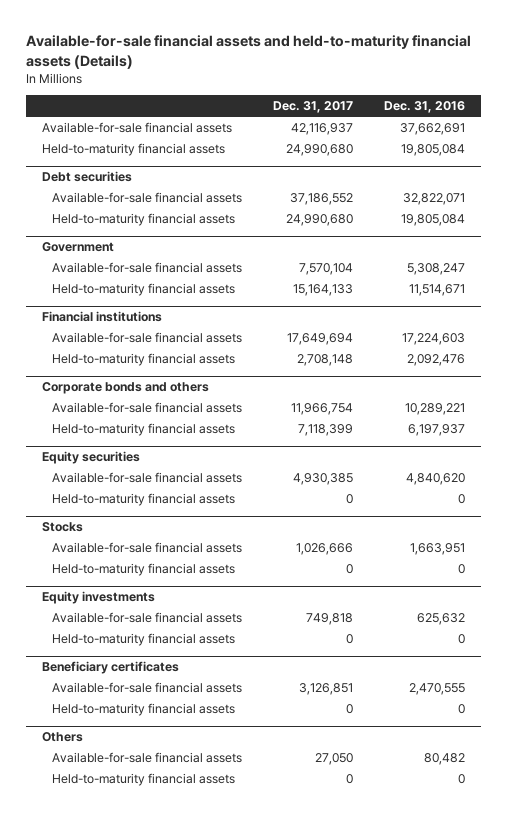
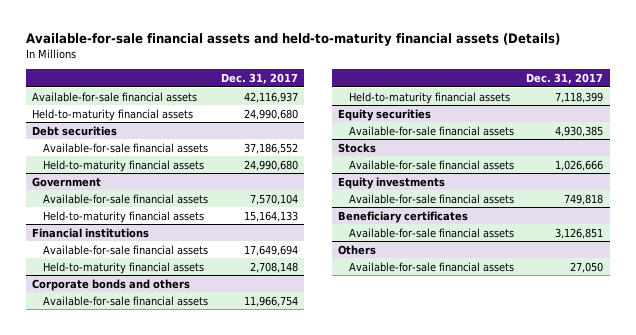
- | Dec. 31, 2017 | Dec. 31, 2016
+ | Dec. 31, 2017
@ Equity securities
- Held-to-maturity financial assets | 0 | 0
@ Stocks
- Held-to-maturity financial assets | 0 | 0
@ Equity investments
- Held-to-maturity financial assets | 0 | 0
@ Beneficiary certificates
- Held-to-maturity financial assets | 0 | 0
@ Others
- Held-to-maturity financial assets | 0 | 0

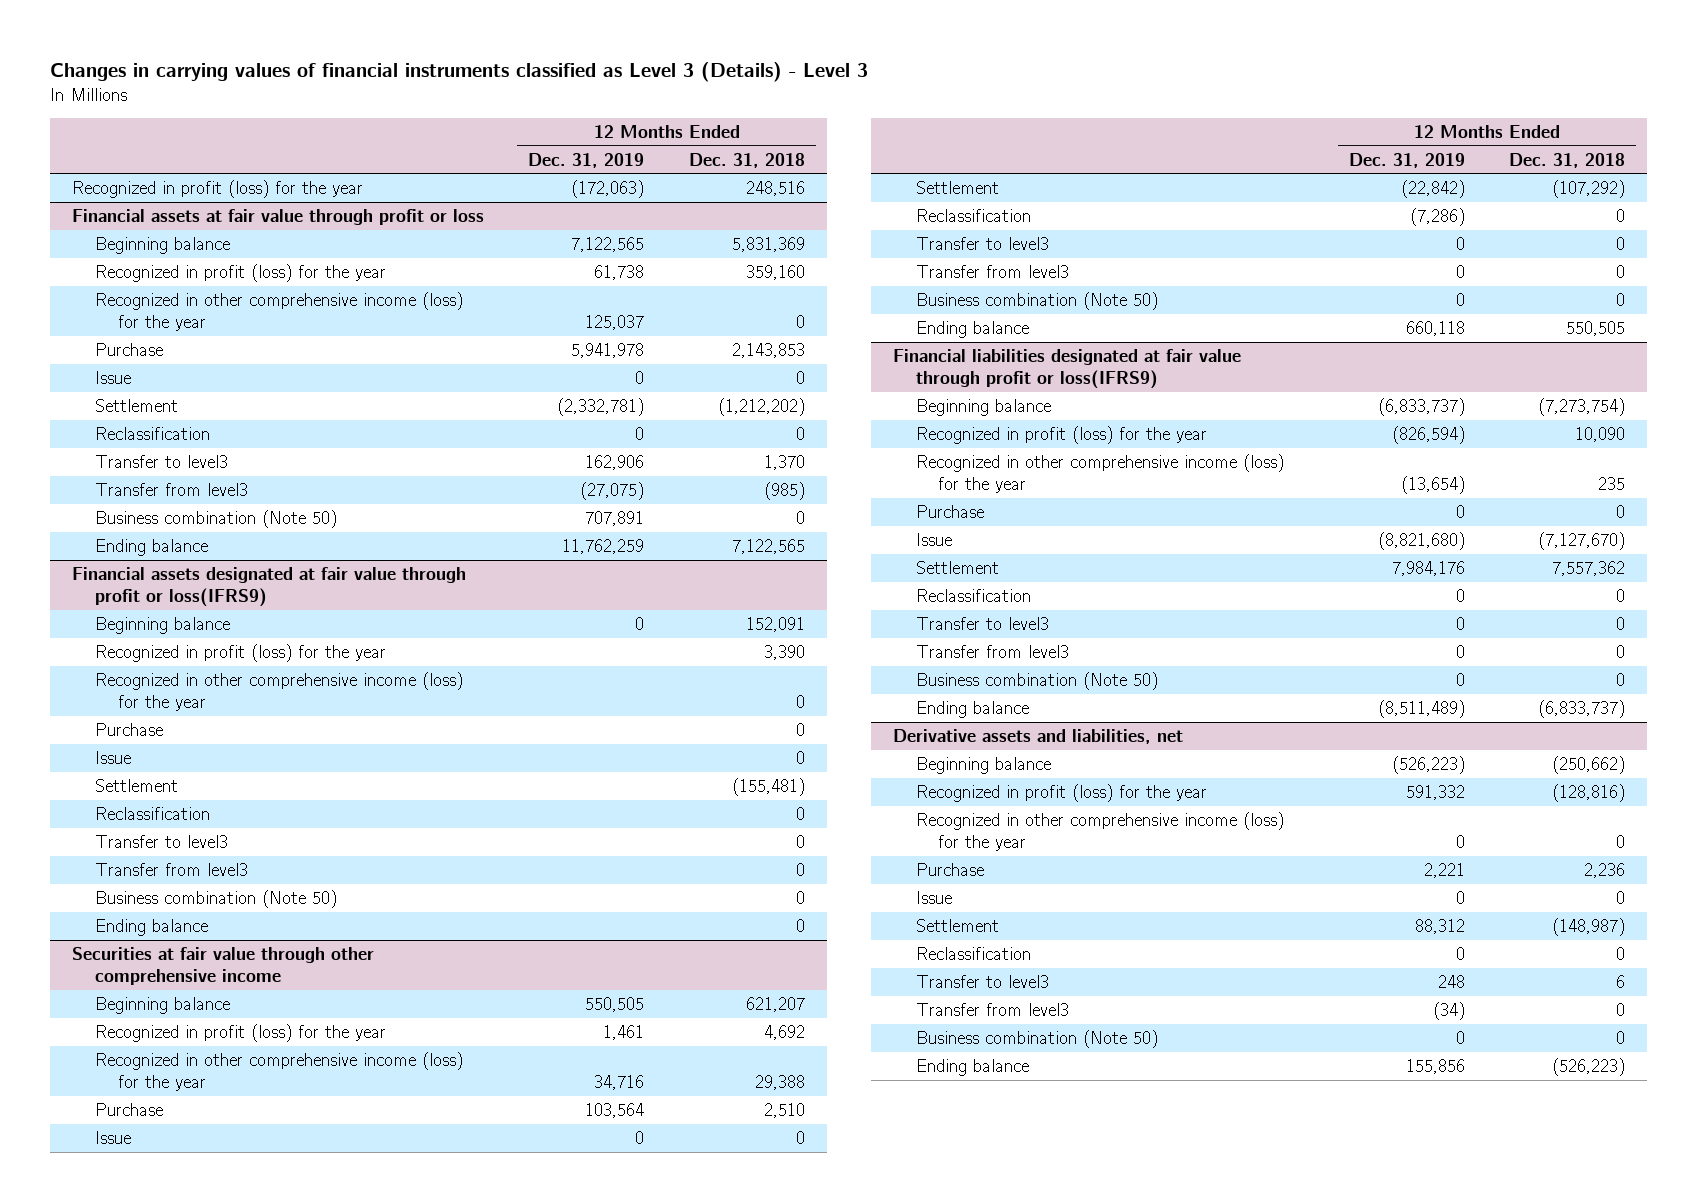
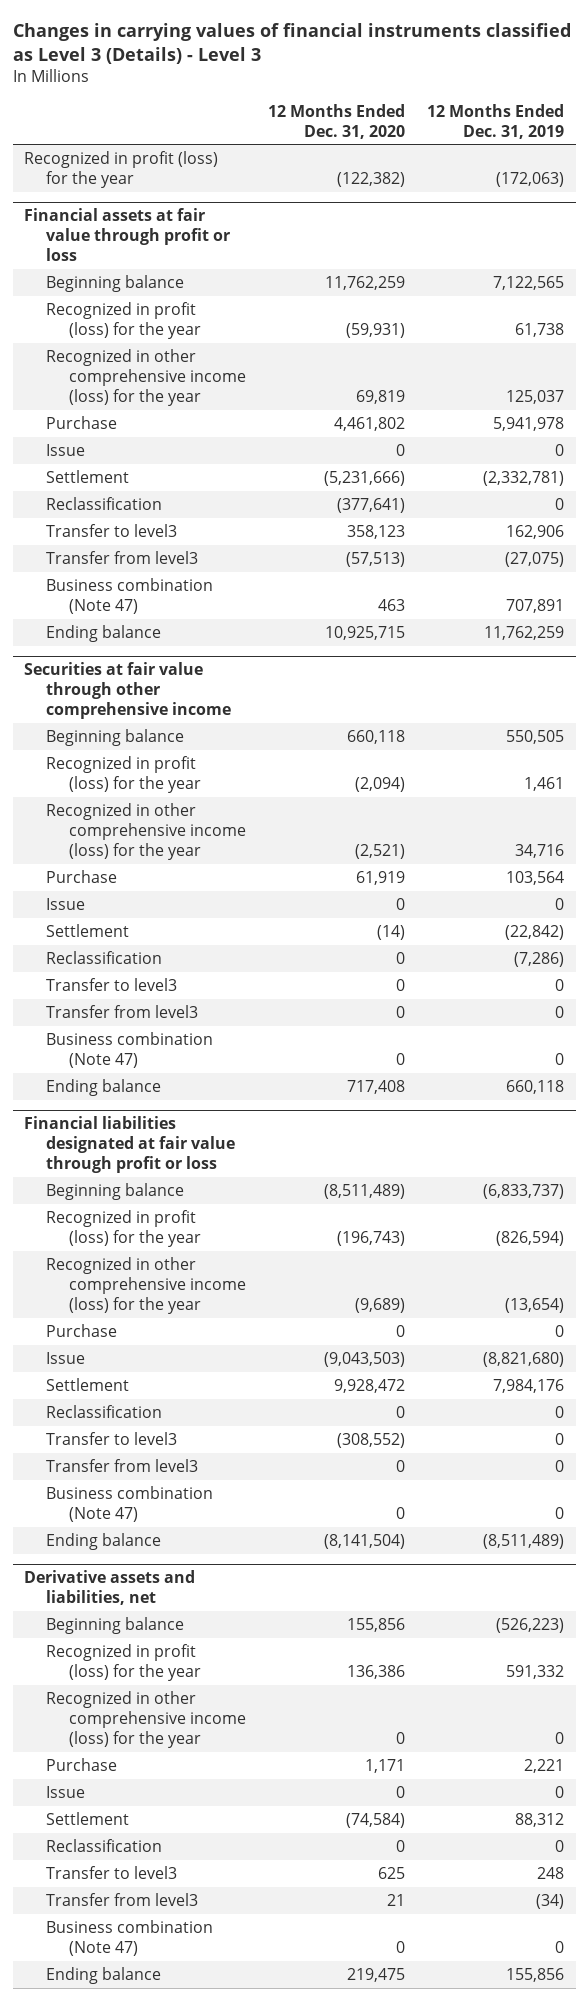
- | 12 Months Ended Dec. 31, 2019 | 12 Months Ended Dec. 31, 2018
+ | 12 Months Ended Dec. 31, 2020 | 12 Months Ended Dec. 31, 2019
@ Financial assets at fair value through profit or loss
- Business combination (Note 50) | 707,891 | 0
+ Business combination (Note 47) | 463 | 707,891
- Financial assets designated at fair value through profit or loss(IFRS9)
- Beginning balance | 0 | 152,091
- Recognized in profit (loss) for the year | | 3,390
- Recognized in other comprehensive income (loss) for the year | | 0
- Purchase | | 0
- Issue | | 0
- Settlement | | (155,481)
- Reclassification | | 0
- Transfer to level3 | | 0
- Transfer from level3 | | 0
- Business combination (Note 50) | | 0
- Ending balance | | 0
@ Securities at fair value through other comprehensive income
- Business combination (Note 50) | 0 | 0
+ Business combination (Note 47) | 0 | 0
- Financial liabilities designated at fair value through profit or loss(IFRS9)
+ Financial liabilities designated at fair value through profit or loss
- Business combination (Note 50) | 0 | 0
+ Business combination (Note 47) | 0 | 0
@ Derivative assets and liabilities, net
- Business combination (Note 50) | 0 | 0
+ Business combination (Note 47) | 0 | 0

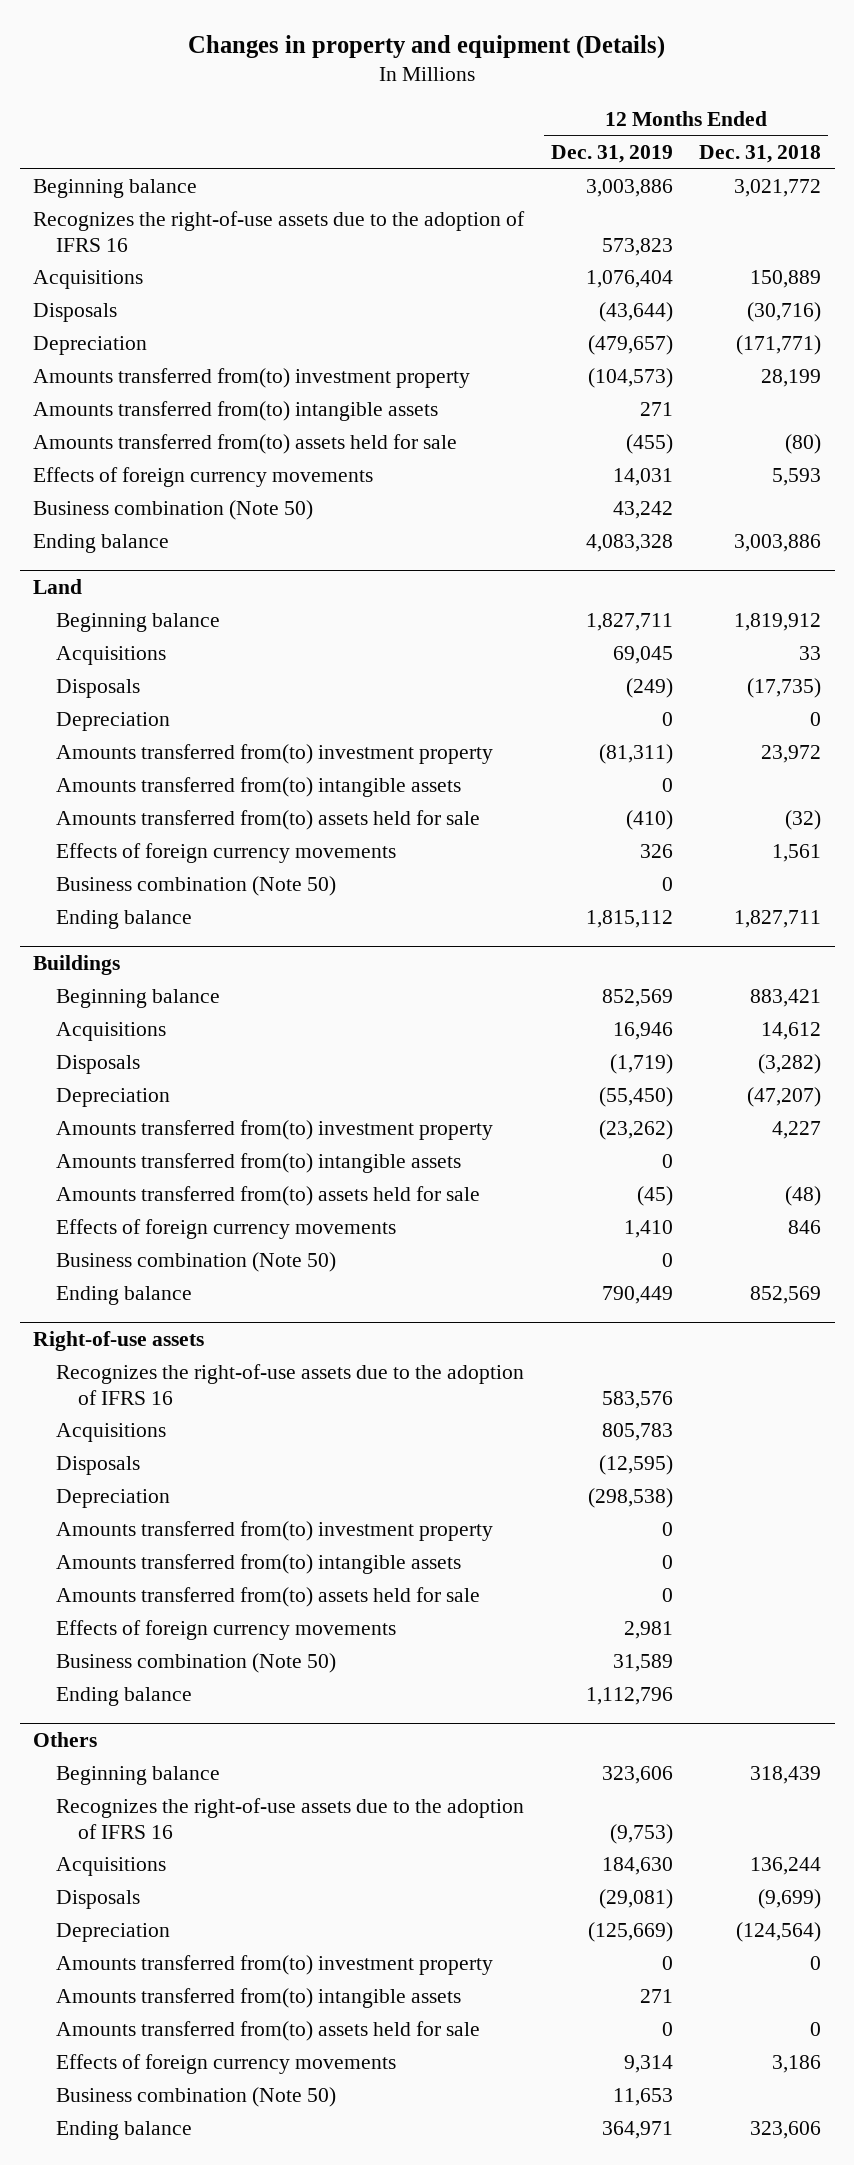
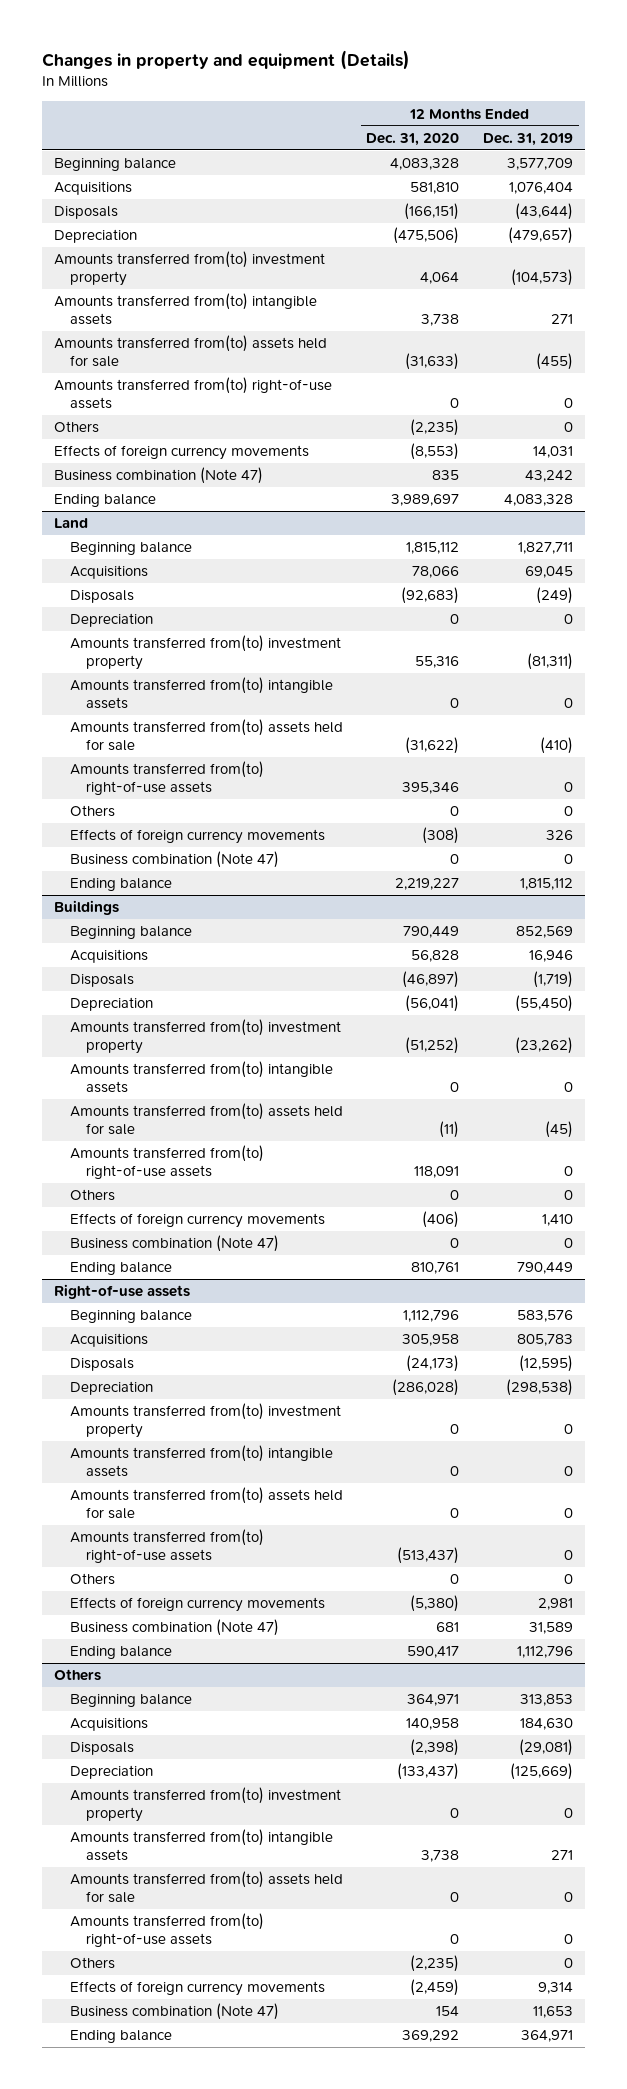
- | 12 Months Ended Dec. 31, 2019 | 12 Months Ended Dec. 31, 2018
+ | 12 Months Ended Dec. 31, 2020 | 12 Months Ended Dec. 31, 2019
- Beginning balance | 3,003,886 | 3,021,772
- Recognizes the right-of-use assets due to the adoption of IFRS 16 | 573,823 |
+ Beginning balance | 4,083,328 | 3,577,709
+ Amounts transferred from(to) right-of-use assets | 0 | 0
+ Others | (2,235) | 0
- Business combination (Note 50) | 43,242 |
+ Business combination (Note 47) | 835 | 43,242
@ Land
+ Amounts transferred from(to) right-of-use assets | 395,346 | 0
+ Others | 0 | 0
- Business combination (Note 50) | 0 |
+ Business combination (Note 47) | 0 | 0
@ Buildings
+ Amounts transferred from(to) right-of-use assets | 118,091 | 0
+ Others | 0 | 0
- Business combination (Note 50) | 0 |
+ Business combination (Note 47) | 0 | 0
@ Right-of-use assets
- Recognizes the right-of-use assets due to the adoption of IFRS 16 | 583,576 |
+ Beginning balance | 1,112,796 | 583,576
+ Amounts transferred from(to) right-of-use assets | (513,437) | 0
+ Others | 0 | 0
- Business combination (Note 50) | 31,589 |
+ Business combination (Note 47) | 681 | 31,589
@ Others
- Beginning balance | 323,606 | 318,439
- Recognizes the right-of-use assets due to the adoption of IFRS 16 | (9,753) |
+ Beginning balance | 364,971 | 313,853
+ Amounts transferred from(to) right-of-use assets | 0 | 0
+ Others | (2,235) | 0
- Business combination (Note 50) | 11,653 |
+ Business combination (Note 47) | 154 | 11,653

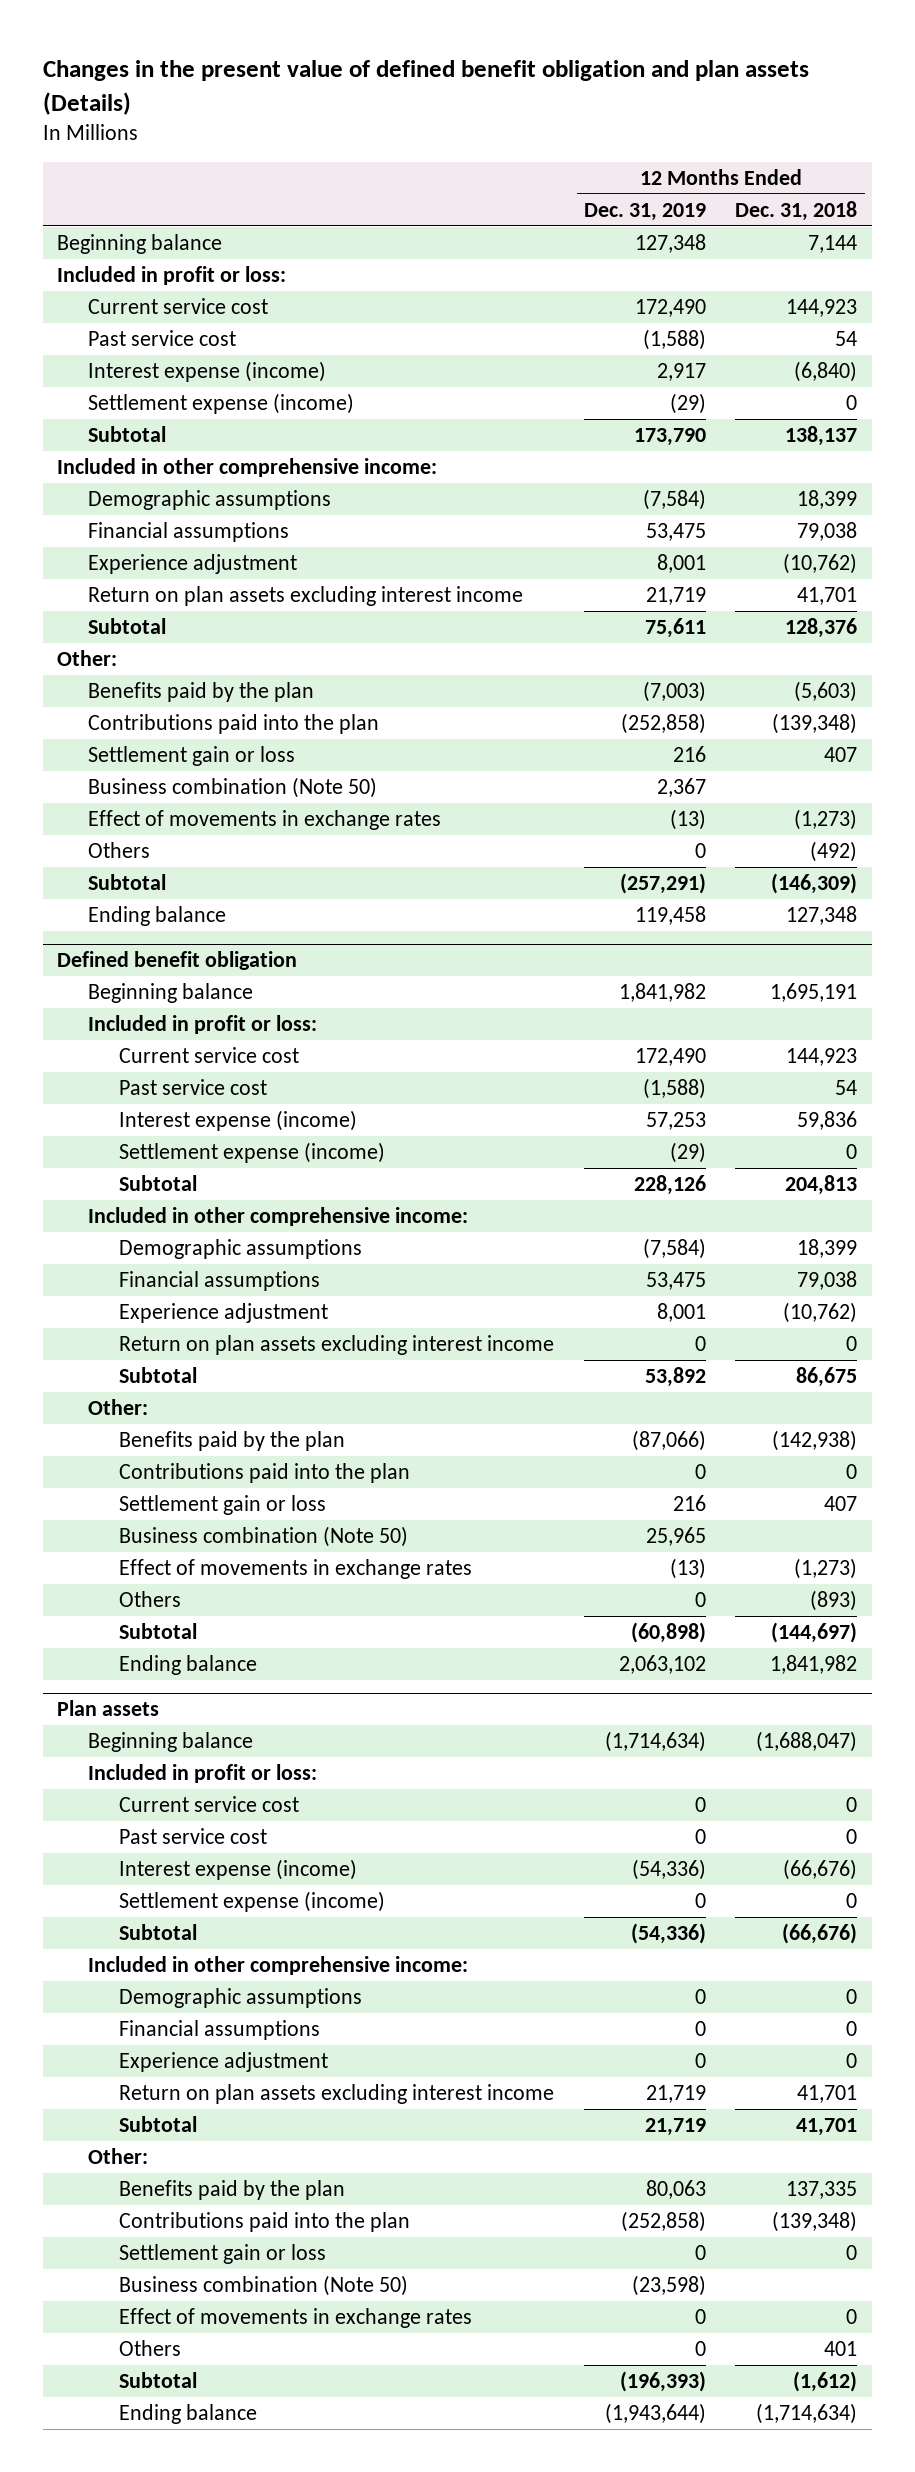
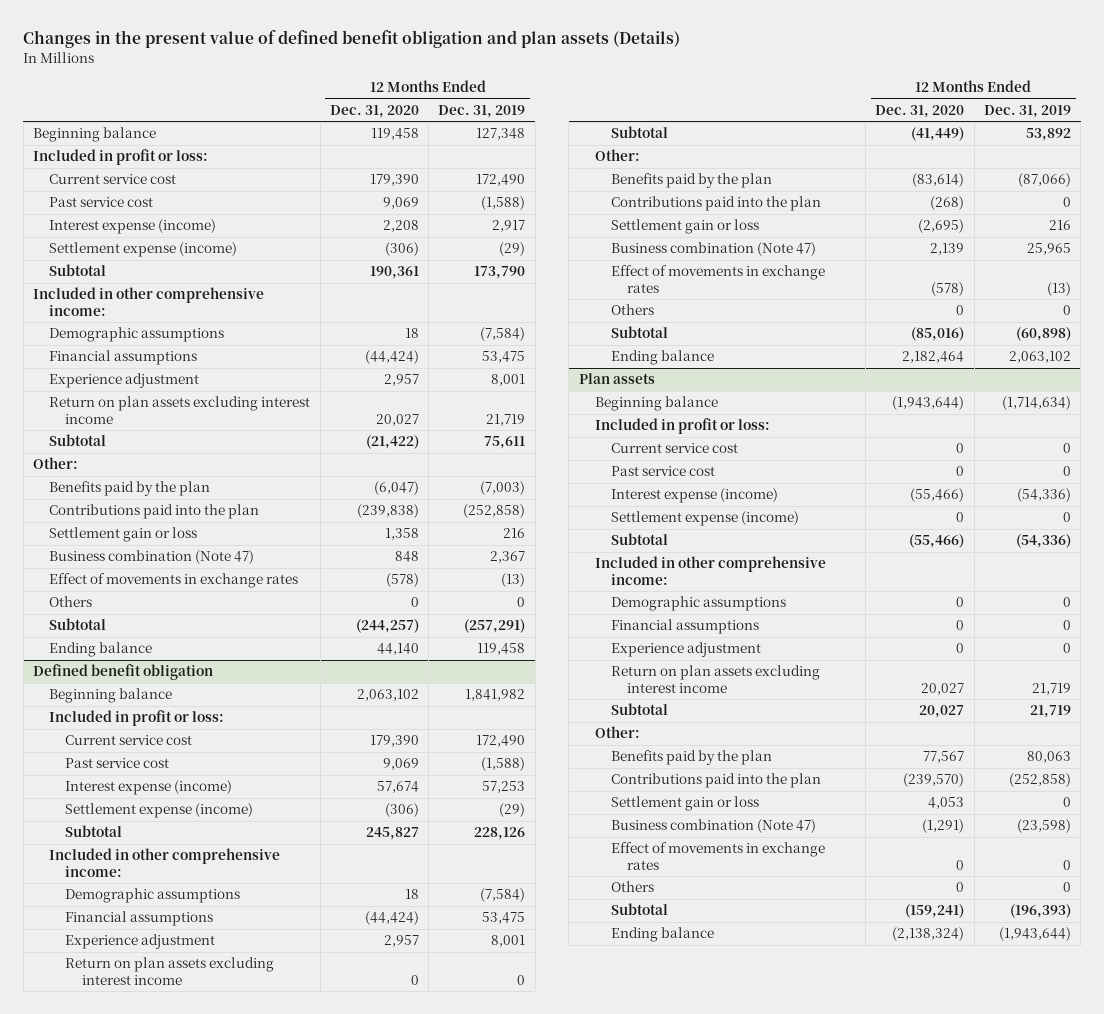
- | 12 Months Ended Dec. 31, 2019 | 12 Months Ended Dec. 31, 2018
+ | 12 Months Ended Dec. 31, 2020 | 12 Months Ended Dec. 31, 2019
- Business combination (Note 50) | 2,367 |
+ Business combination (Note 47) | 848 | 2,367
@ Defined benefit obligation
- Business combination (Note 50) | 25,965 |
+ Business combination (Note 47) | 2,139 | 25,965
@ Plan assets
- Business combination (Note 50) | (23,598) |
+ Business combination (Note 47) | (1,291) | (23,598)

